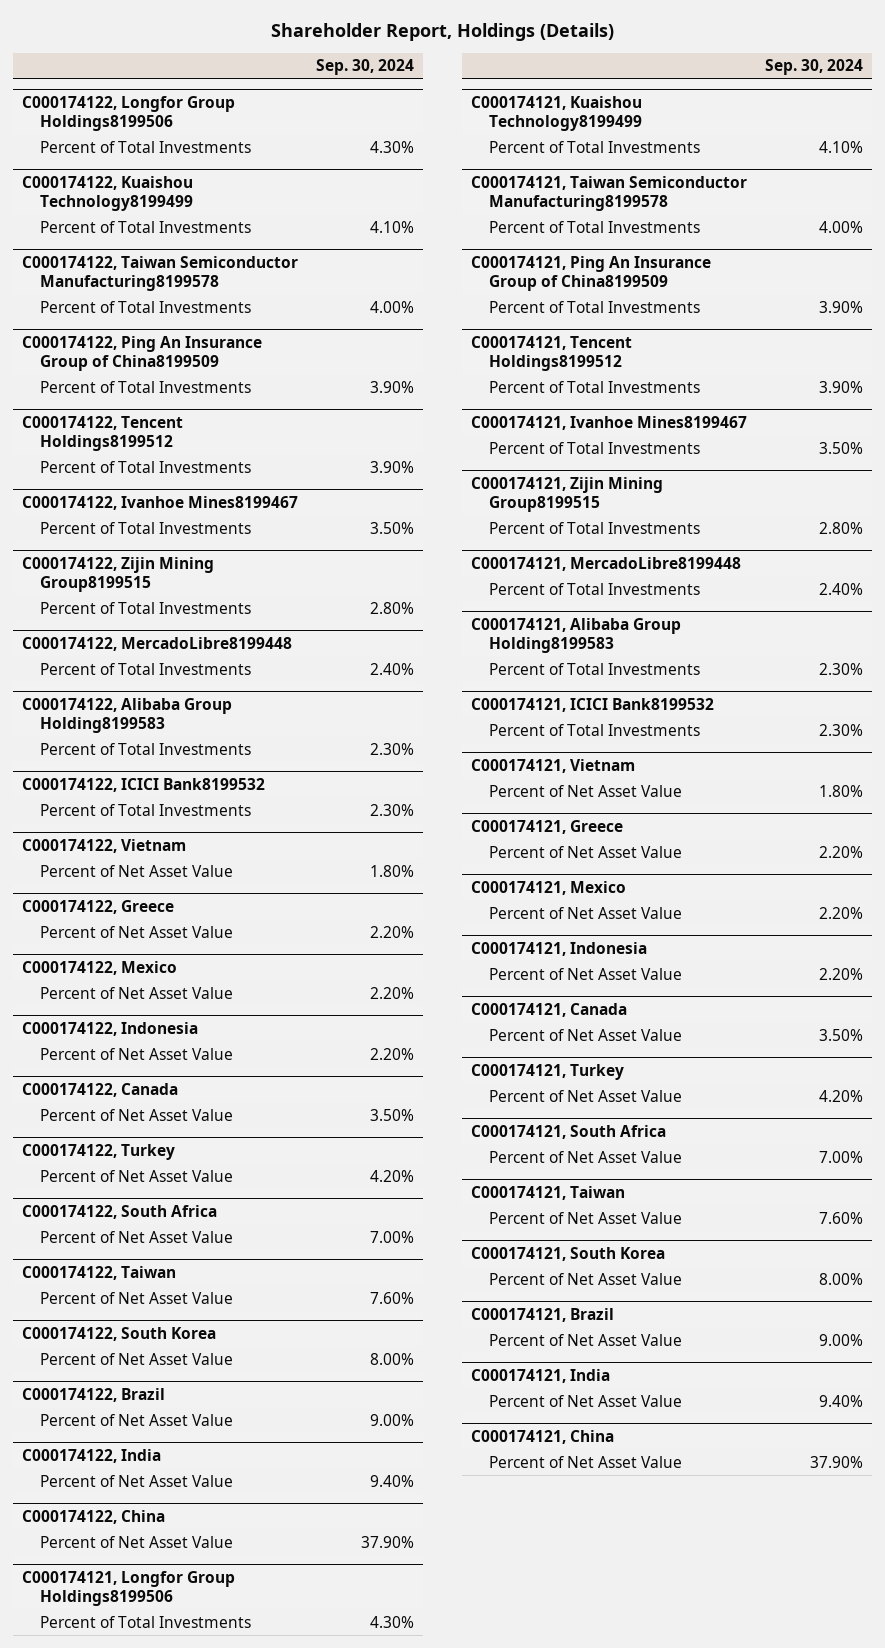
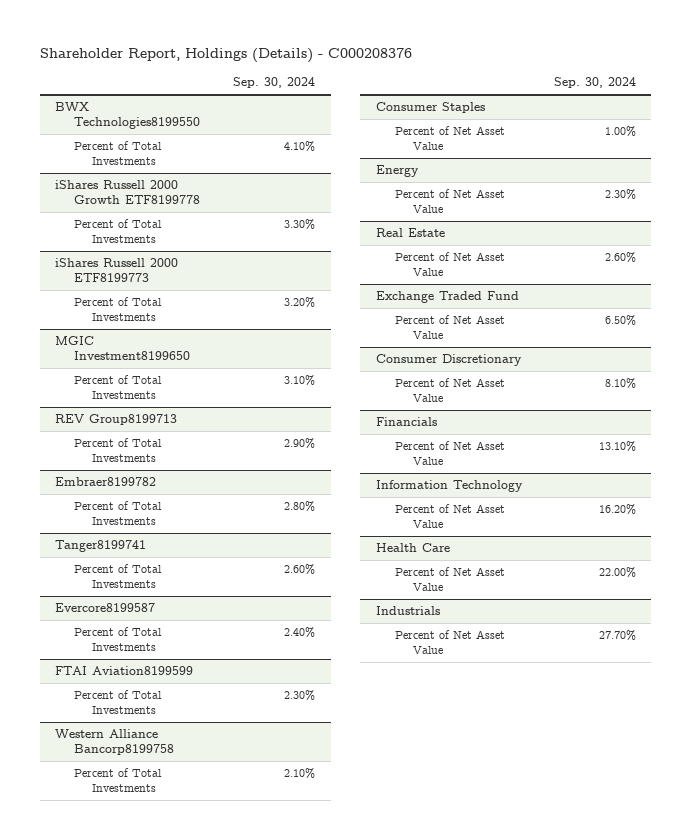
- Shareholder Report, Holdings (Details)
+ Shareholder Report, Holdings (Details) - C000208376
- C000174122, Longfor Group Holdings8199506
- Percent of Total Investments | 4.30%
- C000174122, Kuaishou Technology8199499
- Percent of Total Investments | 4.10%
- C000174122, Taiwan Semiconductor Manufacturing8199578
- Percent of Total Investments | 4.00%
- C000174122, Ping An Insurance Group of China8199509
- Percent of Total Investments | 3.90%
- C000174122, Tencent Holdings8199512
- Percent of Total Investments | 3.90%
- C000174122, Ivanhoe Mines8199467
- Percent of Total Investments | 3.50%
- C000174122, Zijin Mining Group8199515
- Percent of Total Investments | 2.80%
- C000174122, MercadoLibre8199448
- Percent of Total Investments | 2.40%
- C000174122, Alibaba Group Holding8199583
- Percent of Total Investments | 2.30%
- C000174122, ICICI Bank8199532
- Percent of Total Investments | 2.30%
- C000174122, Vietnam
- Percent of Net Asset Value | 1.80%
- C000174122, Greece
- Percent of Net Asset Value | 2.20%
- C000174122, Mexico
- Percent of Net Asset Value | 2.20%
- C000174122, Indonesia
- Percent of Net Asset Value | 2.20%
- C000174122, Canada
- Percent of Net Asset Value | 3.50%
- C000174122, Turkey
- Percent of Net Asset Value | 4.20%
- C000174122, South Africa
- Percent of Net Asset Value | 7.00%
- C000174122, Taiwan
- Percent of Net Asset Value | 7.60%
- C000174122, South Korea
- Percent of Net Asset Value | 8.00%
- C000174122, Brazil
- Percent of Net Asset Value | 9.00%
- C000174122, India
- Percent of Net Asset Value | 9.40%
- C000174122, China
- Percent of Net Asset Value | 37.90%
- C000174121, Longfor Group Holdings8199506
- Percent of Total Investments | 4.30%
- C000174121, Kuaishou Technology8199499
+ BWX Technologies8199550
- C000174121, Taiwan Semiconductor Manufacturing8199578
- Percent of Total Investments | 4.00%
- C000174121, Ping An Insurance Group of China8199509
- Percent of Total Investments | 3.90%
- C000174121, Tencent Holdings8199512
- Percent of Total Investments | 3.90%
- C000174121, Ivanhoe Mines8199467
- Percent of Total Investments | 3.50%
- C000174121, Zijin Mining Group8199515
+ iShares Russell 2000 Growth ETF8199778
+ Percent of Total Investments | 3.30%
+ iShares Russell 2000 ETF8199773
+ Percent of Total Investments | 3.20%
+ MGIC Investment8199650
+ Percent of Total Investments | 3.10%
+ REV Group8199713
+ Percent of Total Investments | 2.90%
+ Embraer8199782
- C000174121, MercadoLibre8199448
+ Tanger8199741
+ Percent of Total Investments | 2.60%
+ Evercore8199587
- C000174121, Alibaba Group Holding8199583
- Percent of Total Investments | 2.30%
- C000174121, ICICI Bank8199532
+ FTAI Aviation8199599
- C000174121, Vietnam
- Percent of Net Asset Value | 1.80%
- C000174121, Greece
- Percent of Net Asset Value | 2.20%
- C000174121, Mexico
- Percent of Net Asset Value | 2.20%
- C000174121, Indonesia
- Percent of Net Asset Value | 2.20%
- C000174121, Canada
- Percent of Net Asset Value | 3.50%
- C000174121, Turkey
- Percent of Net Asset Value | 4.20%
- C000174121, South Africa
- Percent of Net Asset Value | 7.00%
- C000174121, Taiwan
- Percent of Net Asset Value | 7.60%
- C000174121, South Korea
- Percent of Net Asset Value | 8.00%
- C000174121, Brazil
- Percent of Net Asset Value | 9.00%
- C000174121, India
- Percent of Net Asset Value | 9.40%
- C000174121, China
- Percent of Net Asset Value | 37.90%
+ Western Alliance Bancorp8199758
+ Percent of Total Investments | 2.10%
+ Consumer Staples
+ Percent of Net Asset Value | 1.00%
+ Energy
+ Percent of Net Asset Value | 2.30%
+ Real Estate
+ Percent of Net Asset Value | 2.60%
+ Exchange Traded Fund
+ Percent of Net Asset Value | 6.50%
+ Consumer Discretionary
+ Percent of Net Asset Value | 8.10%
+ Financials
+ Percent of Net Asset Value | 13.10%
+ Information Technology
+ Percent of Net Asset Value | 16.20%
+ Health Care
+ Percent of Net Asset Value | 22.00%
+ Industrials
+ Percent of Net Asset Value | 27.70%

